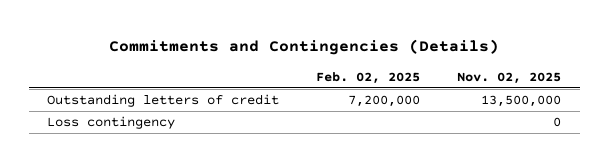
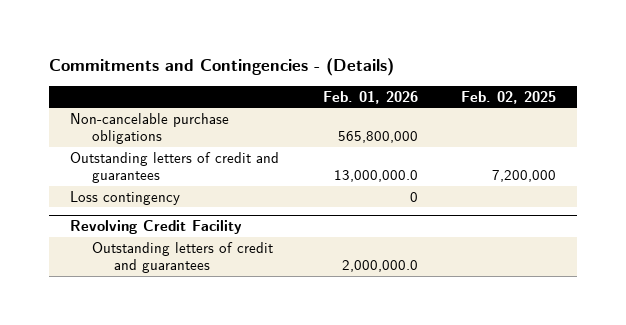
- Commitments and Contingencies (Details)
+ Commitments and Contingencies - (Details)
- | Feb. 02, 2025 | Nov. 02, 2025
+ | Feb. 01, 2026 | Feb. 02, 2025
- Outstanding letters of credit | 7,200,000 | 13,500,000
+ Non-cancelable purchase obligations | 565,800,000 |
+ Outstanding letters of credit and guarantees | 13,000,000.0 | 7,200,000
+ Revolving Credit Facility
+ Outstanding letters of credit and guarantees | 2,000,000.0 |

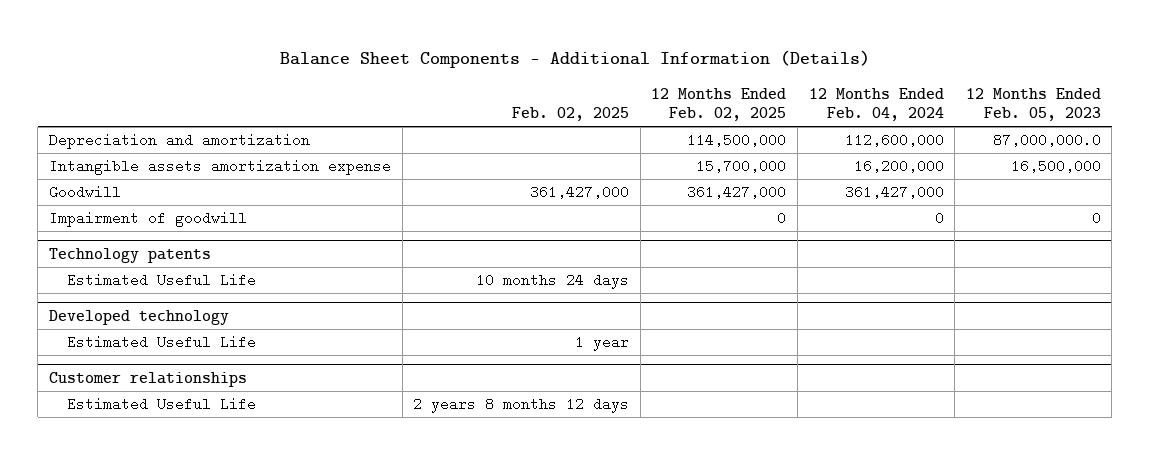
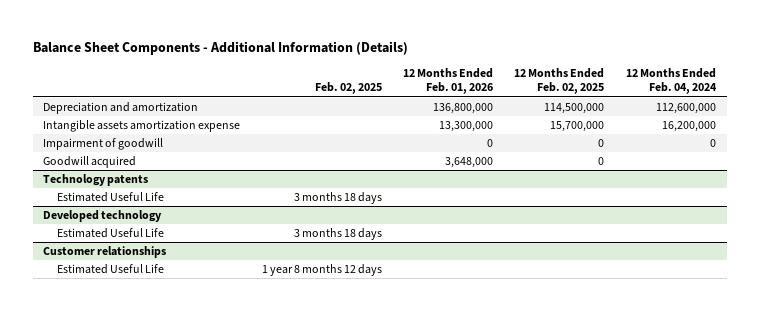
- | Feb. 02, 2025 | 12 Months Ended Feb. 02, 2025 | 12 Months Ended Feb. 04, 2024 | 12 Months Ended Feb. 05, 2023
+ | Feb. 02, 2025 | 12 Months Ended Feb. 01, 2026 | 12 Months Ended Feb. 02, 2025 | 12 Months Ended Feb. 04, 2024
- Goodwill | 361,427,000 | 361,427,000 | 361,427,000 |
+ Goodwill acquired | | 3,648,000 | 0 |
@ Technology patents
- Estimated Useful Life | 10 months 24 days | | |
+ Estimated Useful Life | 3 months 18 days | | |
@ Developed technology
- Estimated Useful Life | 1 year | | |
+ Estimated Useful Life | 3 months 18 days | | |
@ Customer relationships
- Estimated Useful Life | 2 years 8 months 12 days | | |
+ Estimated Useful Life | 1 year 8 months 12 days | | |

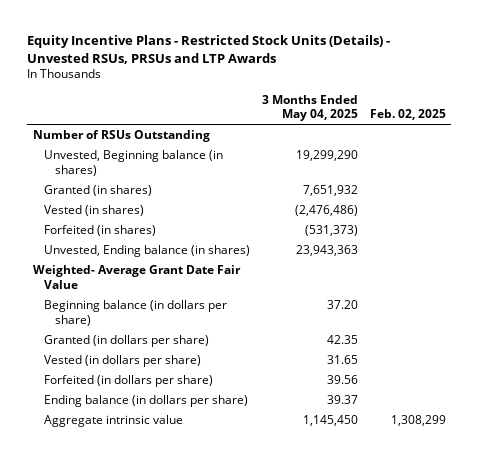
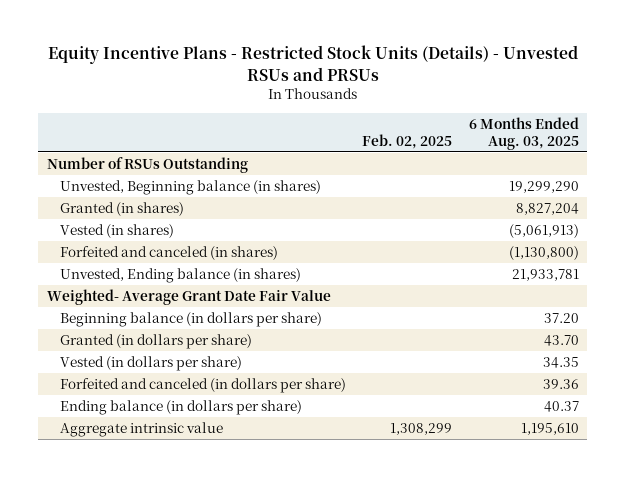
- Equity Incentive Plans - Restricted Stock Units (Details) - Unvested RSUs, PRSUs and LTP Awards
+ Equity Incentive Plans - Restricted Stock Units (Details) - Unvested RSUs and PRSUs
- | 3 Months Ended May 04, 2025 | Feb. 02, 2025
+ | Feb. 02, 2025 | 6 Months Ended Aug. 03, 2025
- Forfeited (in shares) | (531,373) |
+ Forfeited and canceled (in shares) | | (1,130,800)
- Forfeited (in dollars per share) | 39.56 |
+ Forfeited and canceled (in dollars per share) | | 39.36

